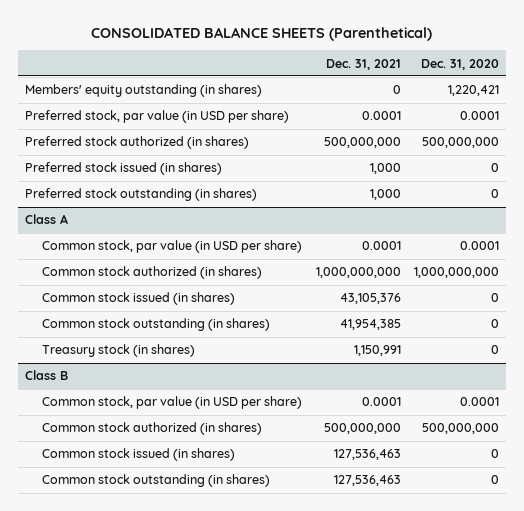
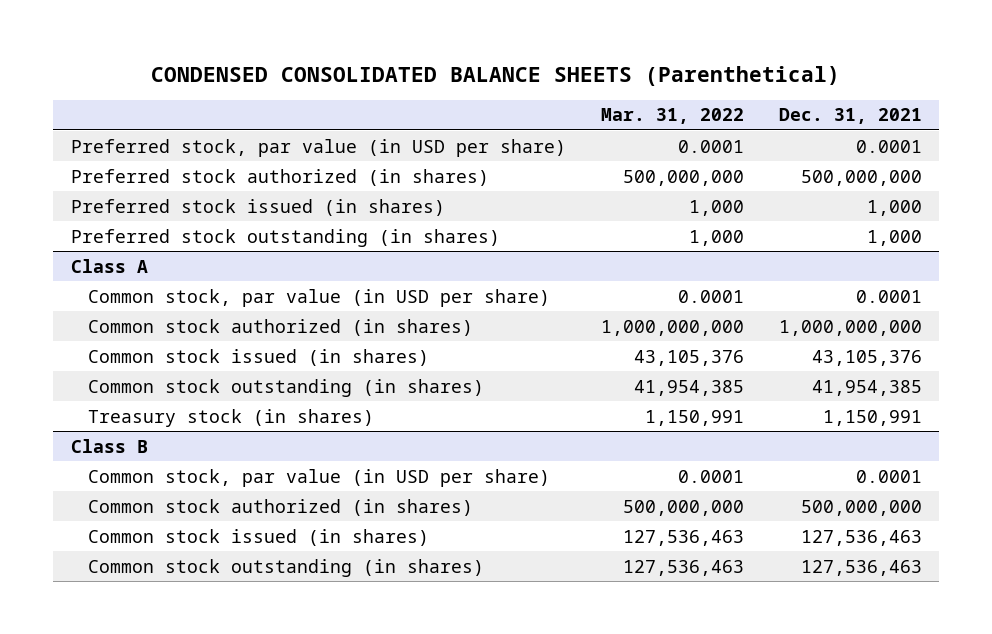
- CONSOLIDATED BALANCE SHEETS (Parenthetical)
+ CONDENSED CONSOLIDATED BALANCE SHEETS (Parenthetical)
- | Dec. 31, 2021 | Dec. 31, 2020
+ | Mar. 31, 2022 | Dec. 31, 2021
- Members' equity outstanding (in shares) | 0 | 1,220,421

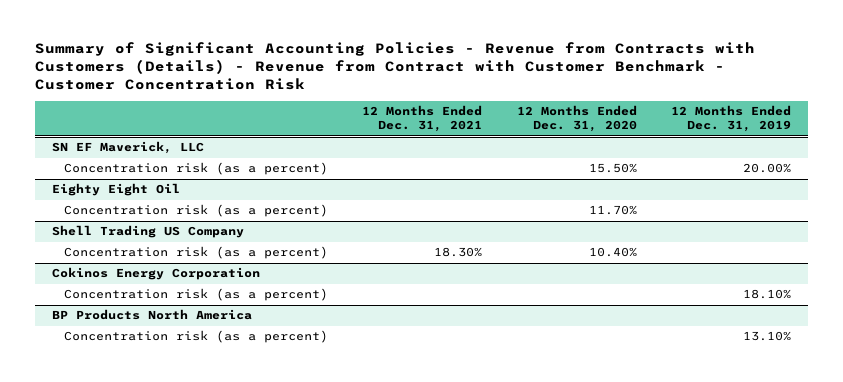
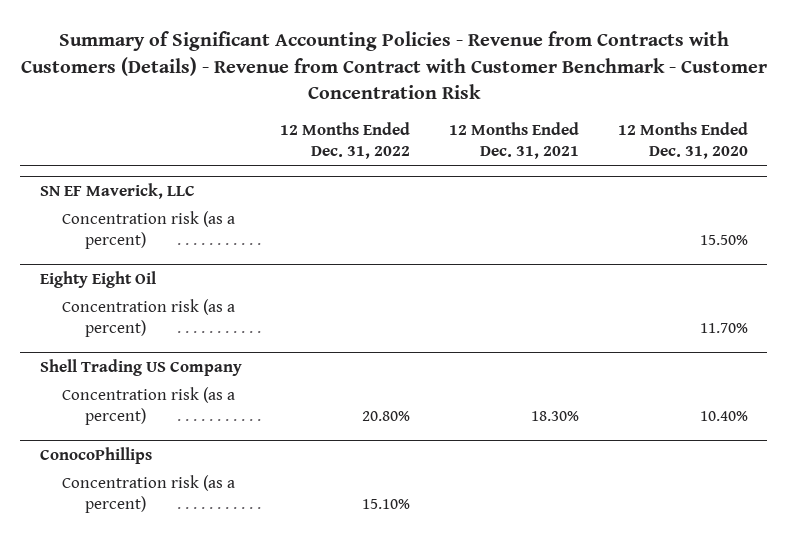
- | 12 Months Ended Dec. 31, 2021 | 12 Months Ended Dec. 31, 2020 | 12 Months Ended Dec. 31, 2019
+ | 12 Months Ended Dec. 31, 2022 | 12 Months Ended Dec. 31, 2021 | 12 Months Ended Dec. 31, 2020
- Cokinos Energy Corporation
- Concentration risk (as a percent) | | | 18.10%
- BP Products North America
+ ConocoPhillips

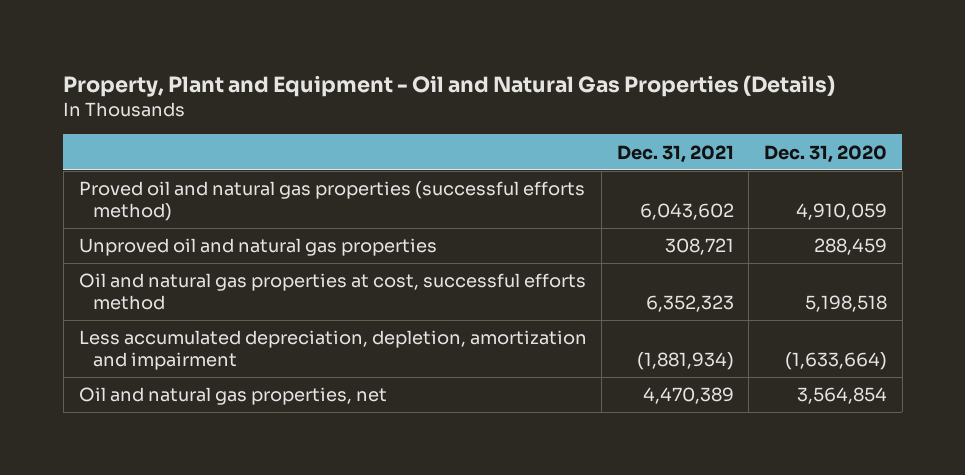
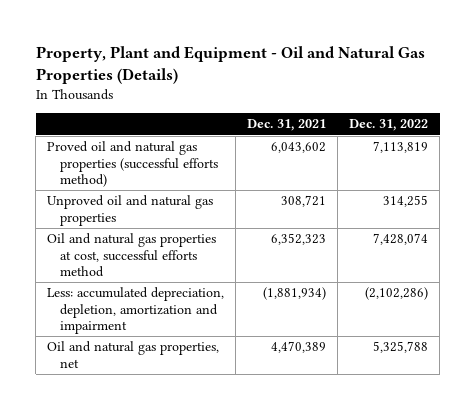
- | Dec. 31, 2021 | Dec. 31, 2020
+ | Dec. 31, 2021 | Dec. 31, 2022
- Less accumulated depreciation, depletion, amortization and impairment | (1,881,934) | (1,633,664)
+ Less: accumulated depreciation, depletion, amortization and impairment | (1,881,934) | (2,102,286)

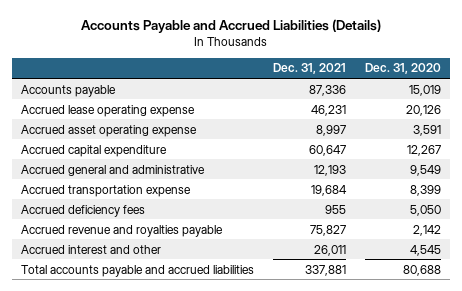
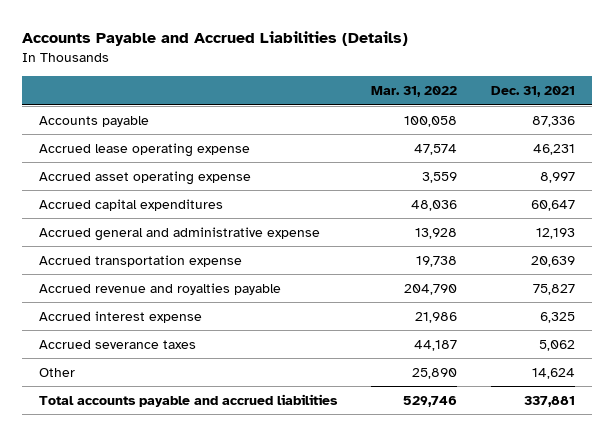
- | Dec. 31, 2021 | Dec. 31, 2020
+ | Mar. 31, 2022 | Dec. 31, 2021
- Accrued capital expenditure | 60,647 | 12,267
- Accrued general and administrative | 12,193 | 9,549
- Accrued transportation expense | 19,684 | 8,399
- Accrued deficiency fees | 955 | 5,050
+ Accrued capital expenditures | 48,036 | 60,647
+ Accrued general and administrative expense | 13,928 | 12,193
+ Accrued transportation expense | 19,738 | 20,639
- Accrued interest and other | 26,011 | 4,545
+ Accrued interest expense | 21,986 | 6,325
+ Accrued severance taxes | 44,187 | 5,062
+ Other | 25,890 | 14,624

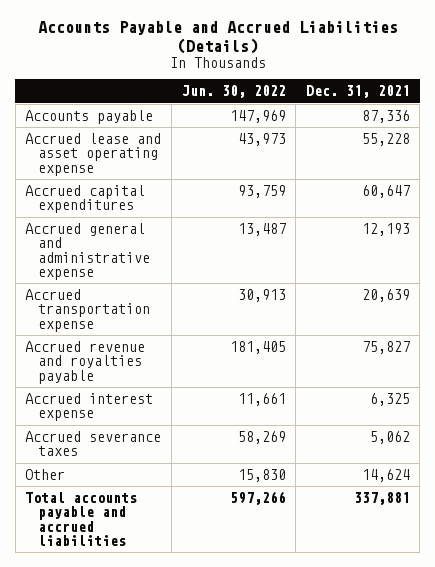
- | Mar. 31, 2022 | Dec. 31, 2021
+ | Jun. 30, 2022 | Dec. 31, 2021
- Accrued lease operating expense | 47,574 | 46,231
- Accrued asset operating expense | 3,559 | 8,997
+ Accrued lease and asset operating expense | 43,973 | 55,228

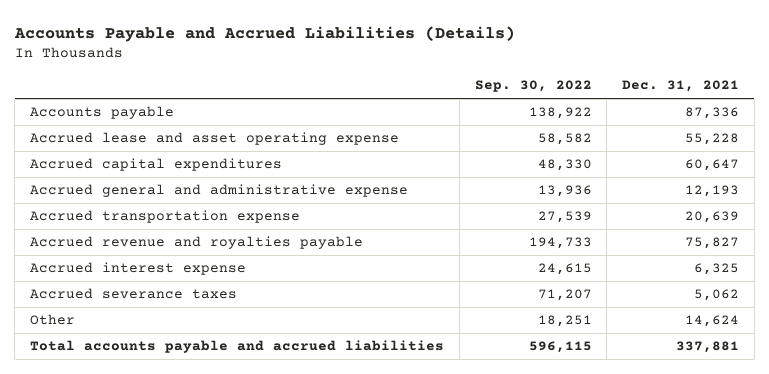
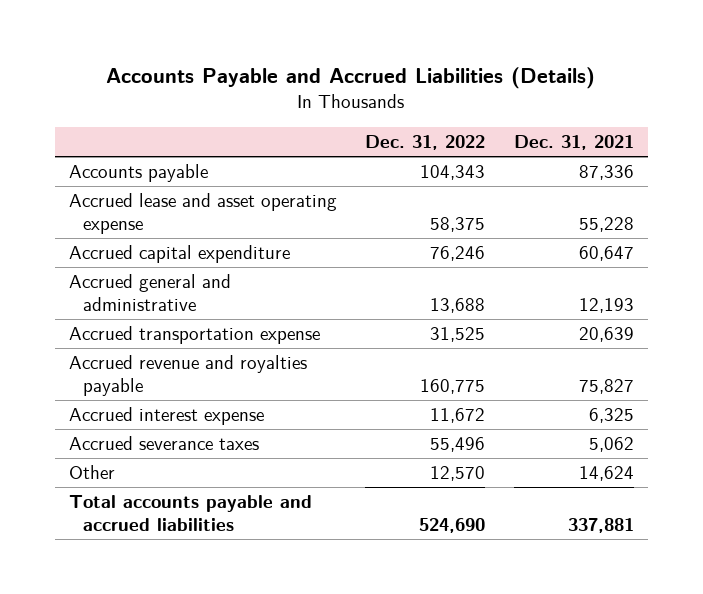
- | Sep. 30, 2022 | Dec. 31, 2021
+ | Dec. 31, 2022 | Dec. 31, 2021
- Accrued capital expenditures | 48,330 | 60,647
- Accrued general and administrative expense | 13,936 | 12,193
+ Accrued capital expenditure | 76,246 | 60,647
+ Accrued general and administrative | 13,688 | 12,193

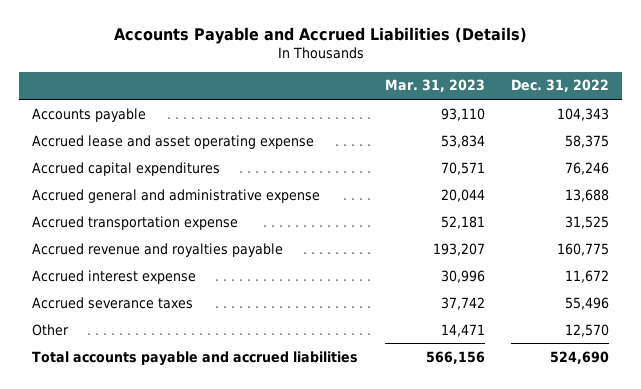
- | Dec. 31, 2022 | Dec. 31, 2021
+ | Mar. 31, 2023 | Dec. 31, 2022
- Accrued capital expenditure | 76,246 | 60,647
- Accrued general and administrative | 13,688 | 12,193
+ Accrued capital expenditures | 70,571 | 76,246
+ Accrued general and administrative expense | 20,044 | 13,688

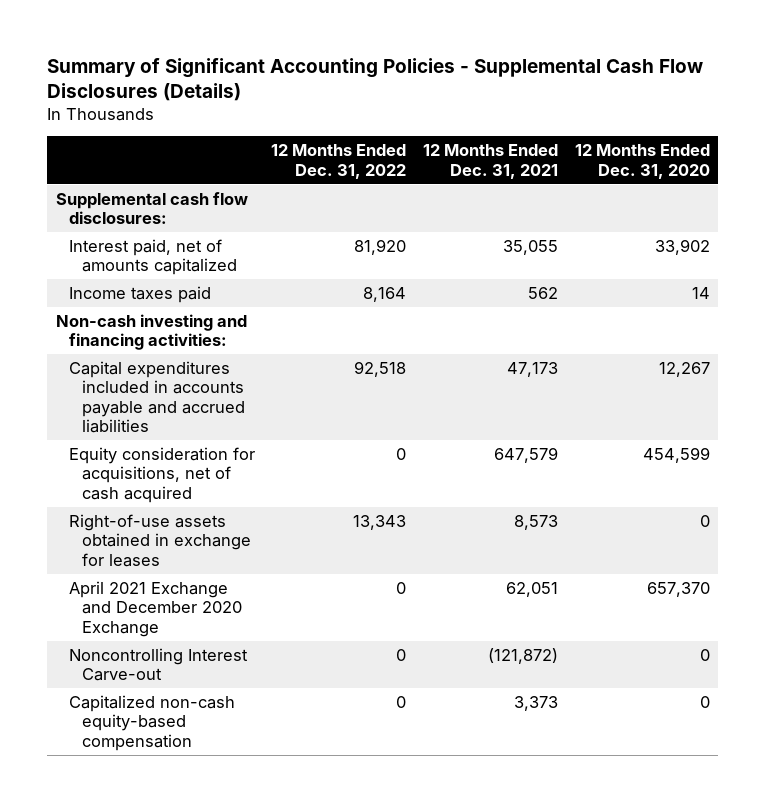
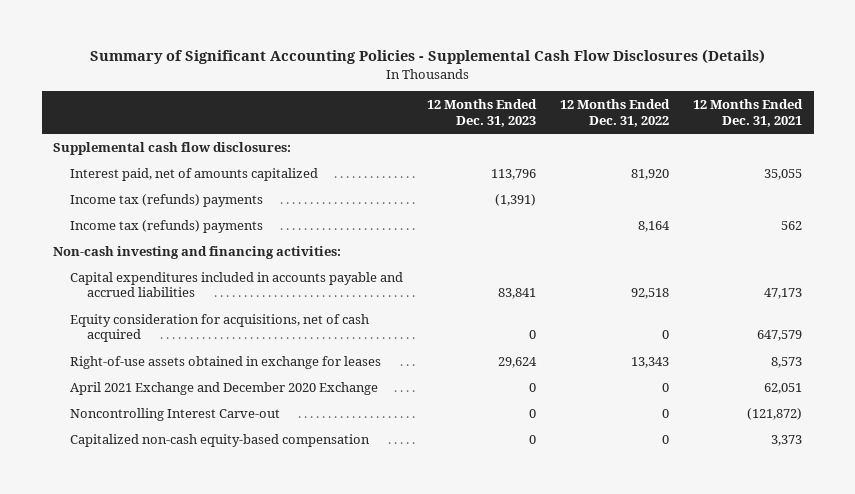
- | 12 Months Ended Dec. 31, 2022 | 12 Months Ended Dec. 31, 2021 | 12 Months Ended Dec. 31, 2020
+ | 12 Months Ended Dec. 31, 2023 | 12 Months Ended Dec. 31, 2022 | 12 Months Ended Dec. 31, 2021
- Income taxes paid | 8,164 | 562 | 14
+ Income tax (refunds) payments | (1,391) | |
+ Income tax (refunds) payments | | 8,164 | 562

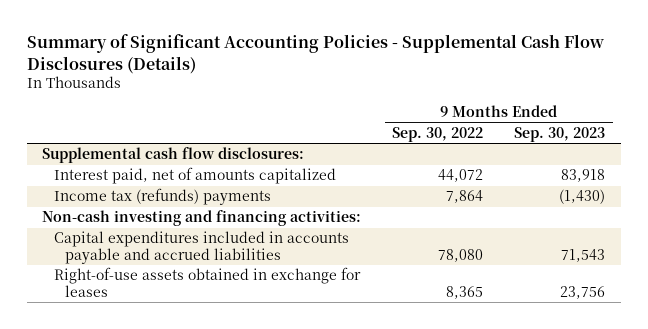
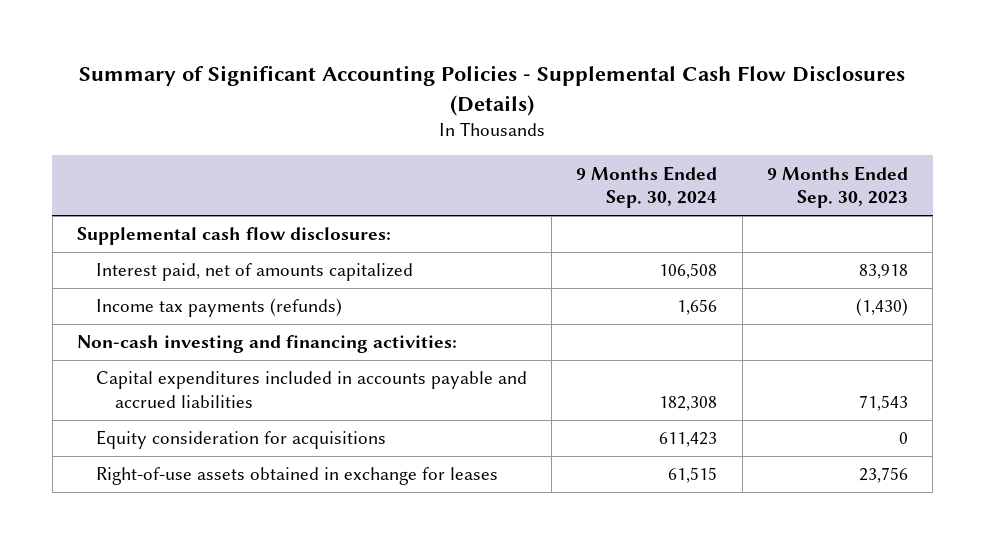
- | 9 Months Ended Sep. 30, 2022 | 9 Months Ended Sep. 30, 2023
+ | 9 Months Ended Sep. 30, 2024 | 9 Months Ended Sep. 30, 2023
- Income tax (refunds) payments | 7,864 | (1,430)
+ Income tax payments (refunds) | 1,656 | (1,430)
+ Equity consideration for acquisitions | 611,423 | 0

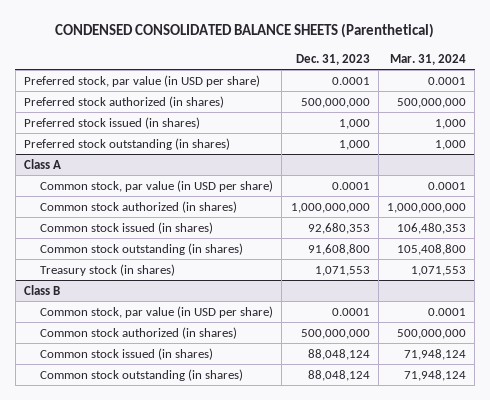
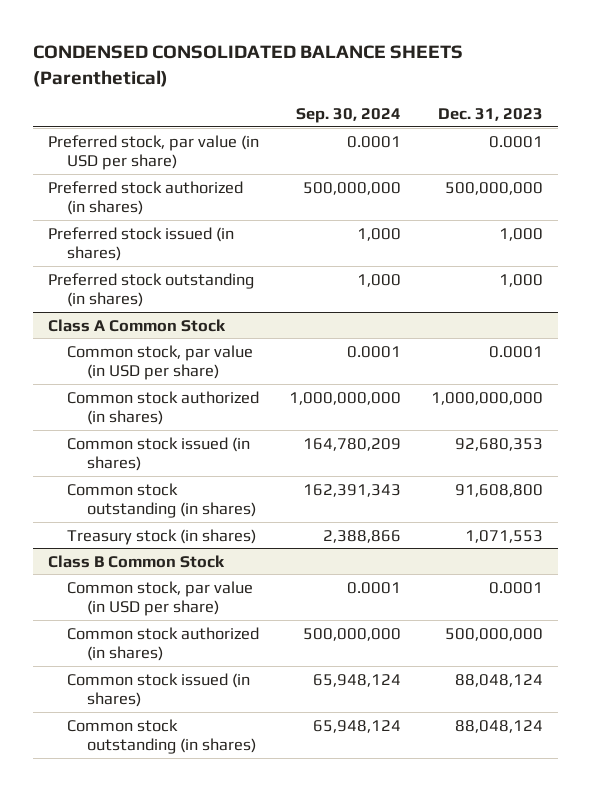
- | Dec. 31, 2023 | Mar. 31, 2024
+ | Sep. 30, 2024 | Dec. 31, 2023
- Class A
+ Class A Common Stock
- Class B
+ Class B Common Stock

